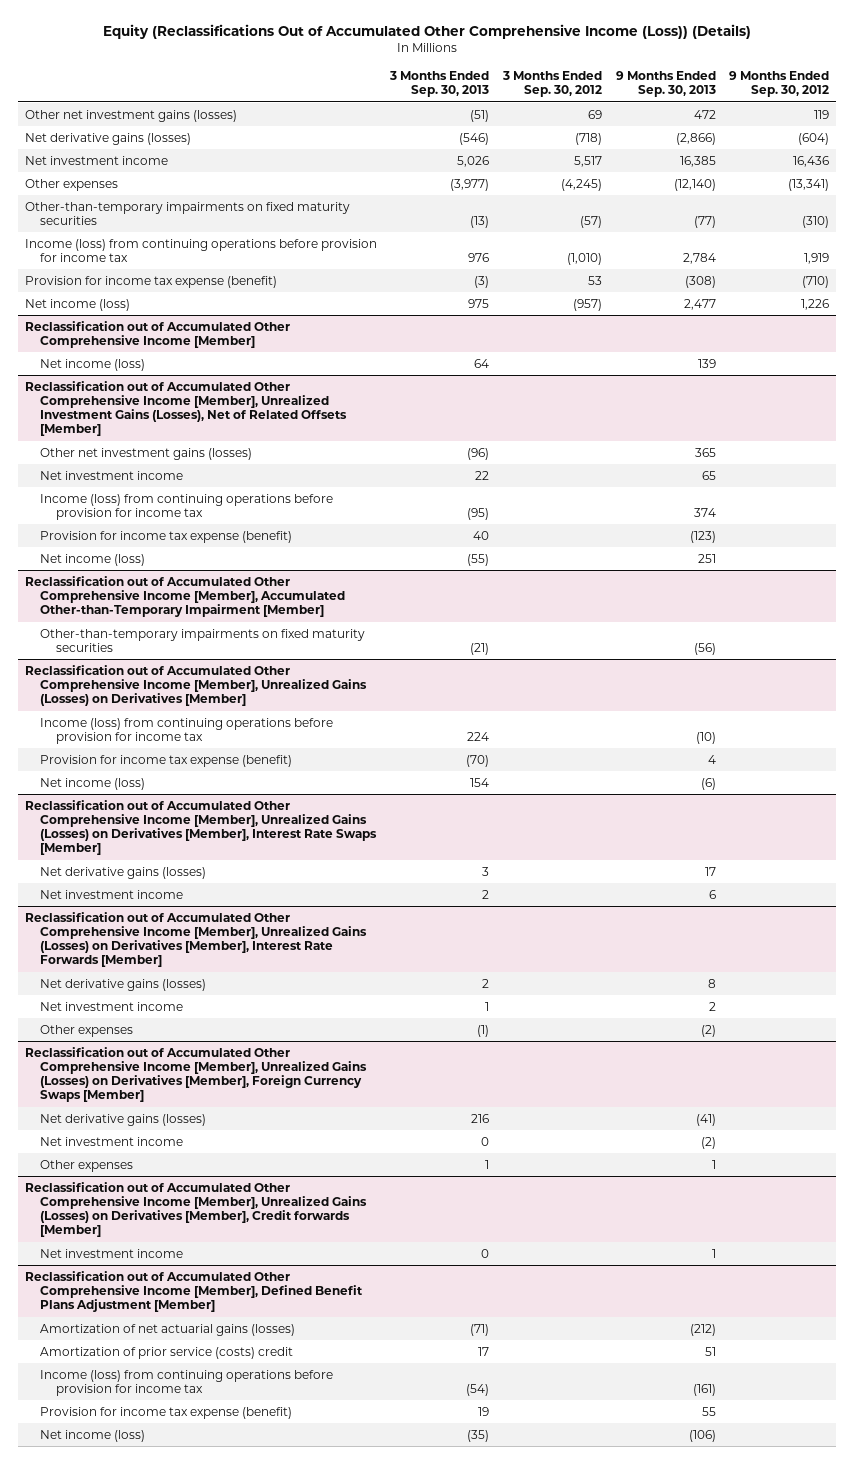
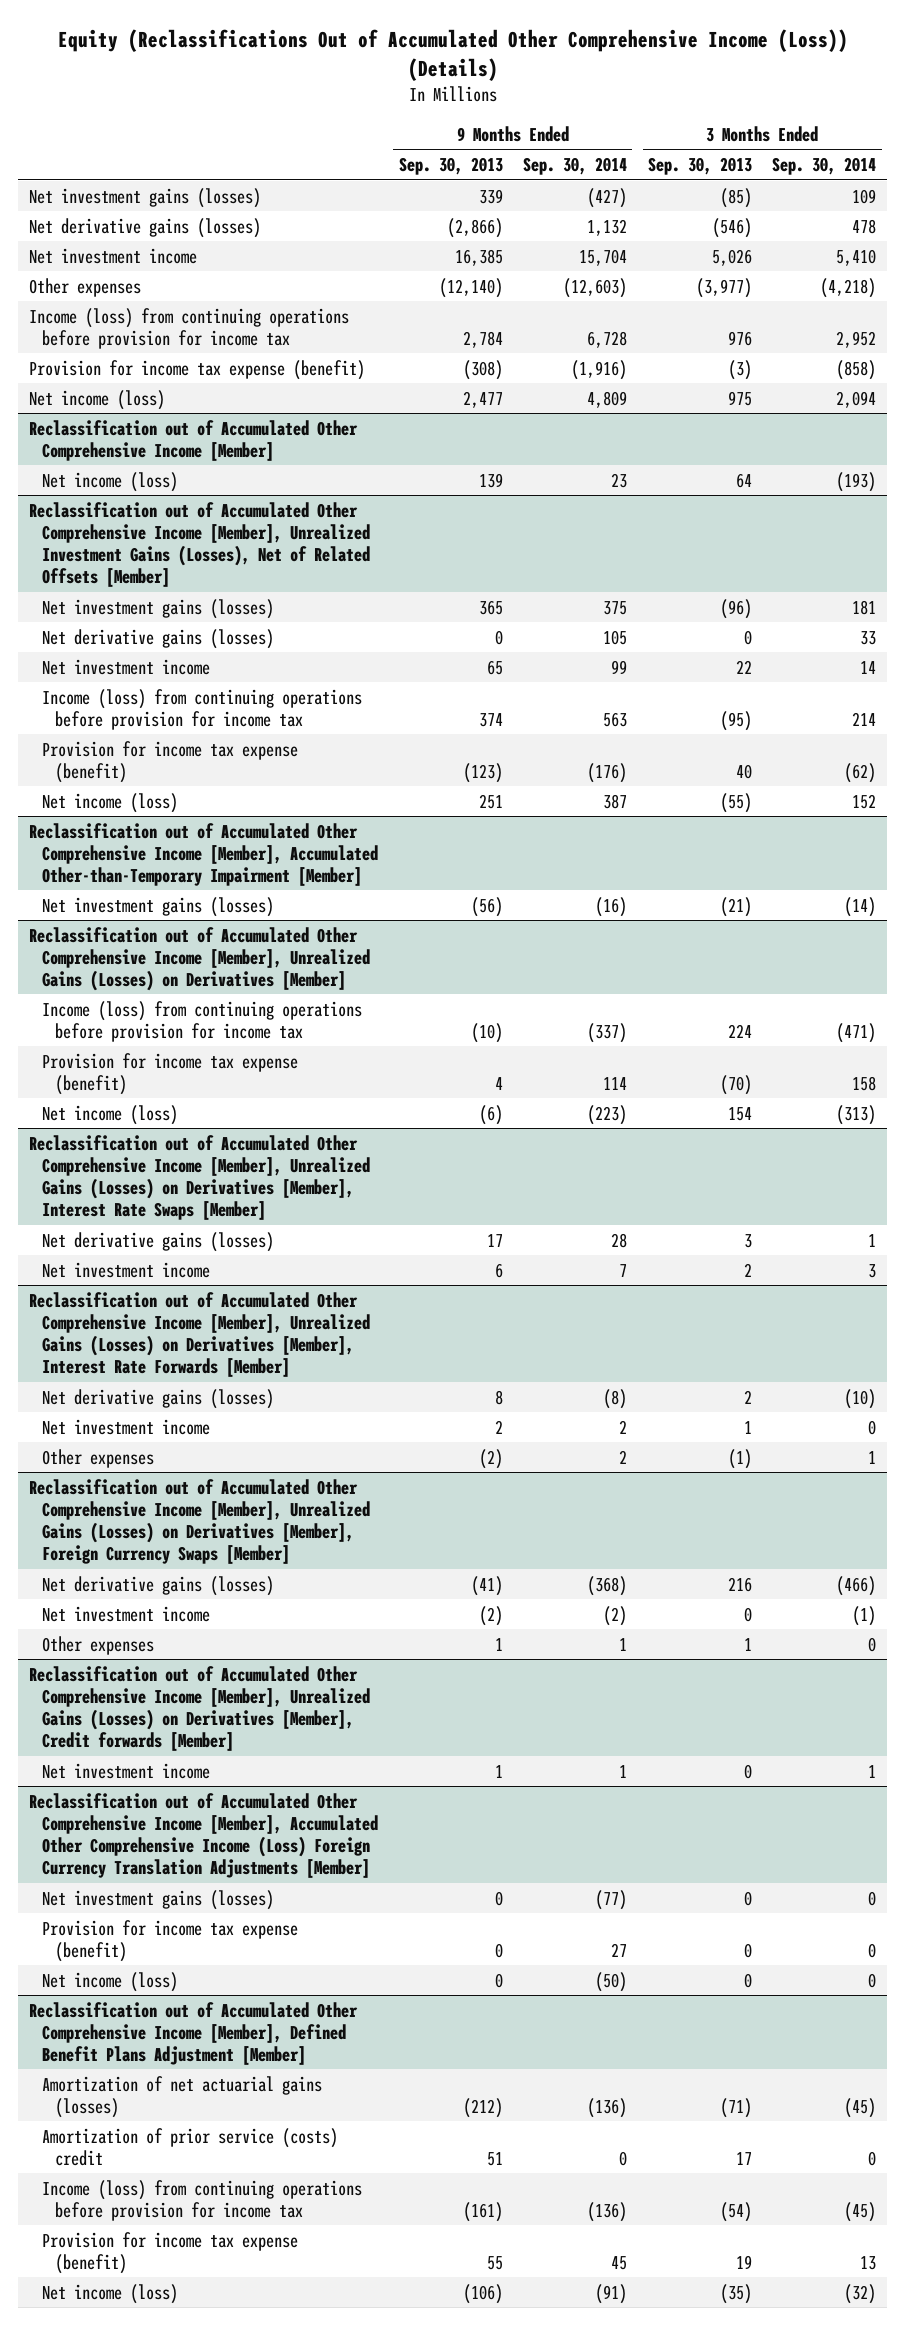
- | 3 Months Ended Sep. 30, 2013 | 3 Months Ended Sep. 30, 2012 | 9 Months Ended Sep. 30, 2013 | 9 Months Ended Sep. 30, 2012
+ | 9 Months Ended Sep. 30, 2013 | 9 Months Ended Sep. 30, 2014 | 3 Months Ended Sep. 30, 2013 | 3 Months Ended Sep. 30, 2014
- Other net investment gains (losses) | (51) | 69 | 472 | 119
+ Net investment gains (losses) | 339 | (427) | (85) | 109
- Other-than-temporary impairments on fixed maturity securities | (13) | (57) | (77) | (310)
@ Reclassification out of Accumulated Other Comprehensive Income [Member], Unrealized Investment Gains (Losses), Net of Related Offsets [Member]
- Other net investment gains (losses) | (96) | | 365 |
+ Net investment gains (losses) | 365 | 375 | (96) | 181
+ Net derivative gains (losses) | 0 | 105 | 0 | 33
@ Reclassification out of Accumulated Other Comprehensive Income [Member], Accumulated Other-than-Temporary Impairment [Member]
- Other-than-temporary impairments on fixed maturity securities | (21) | | (56) |
+ Net investment gains (losses) | (56) | (16) | (21) | (14)
+ Reclassification out of Accumulated Other Comprehensive Income [Member], Accumulated Other Comprehensive Income (Loss) Foreign Currency Translation Adjustments [Member]
+ Net investment gains (losses) | 0 | (77) | 0 | 0
+ Provision for income tax expense (benefit) | 0 | 27 | 0 | 0
+ Net income (loss) | 0 | (50) | 0 | 0

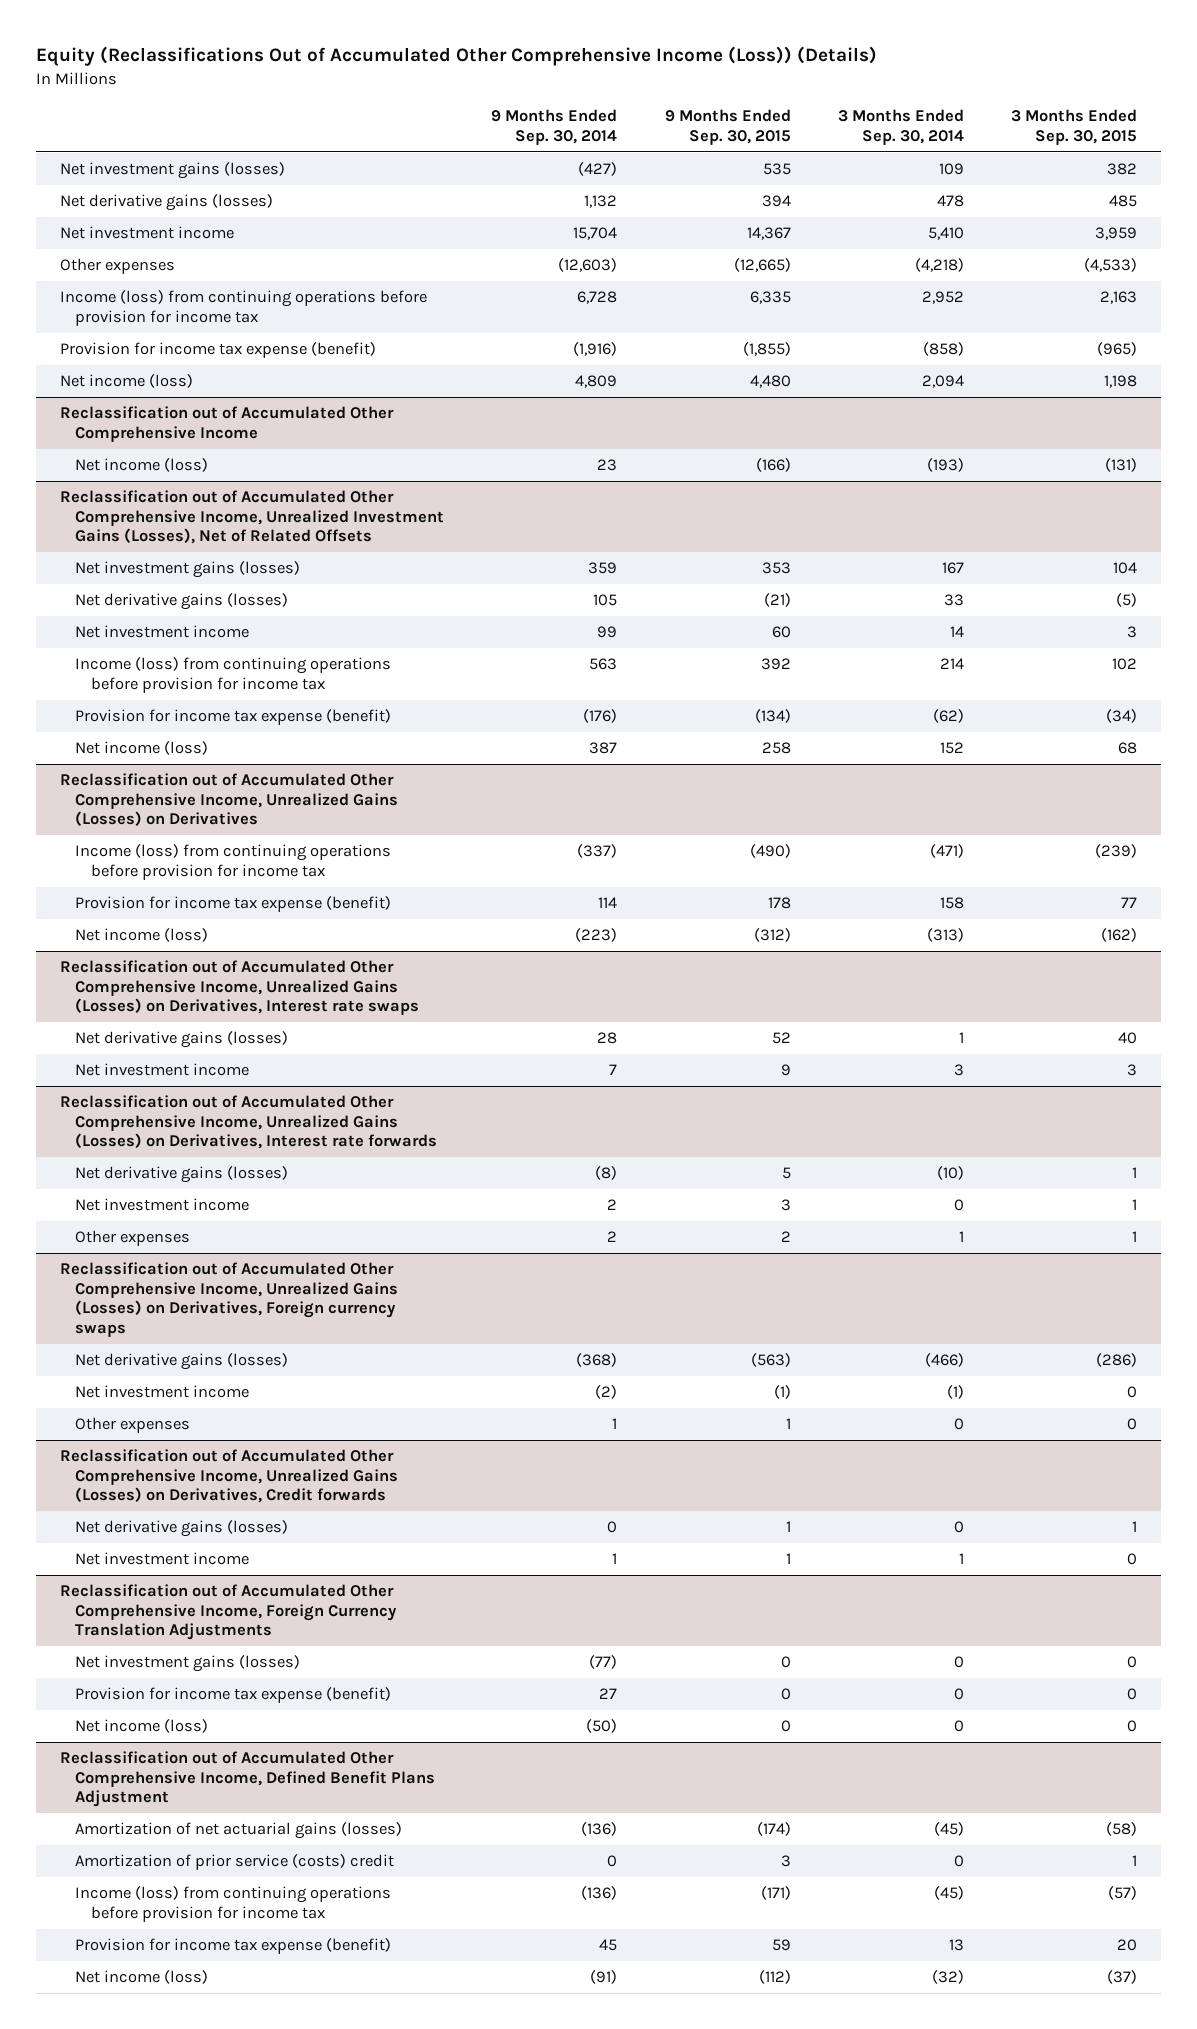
- | 9 Months Ended Sep. 30, 2013 | 9 Months Ended Sep. 30, 2014 | 3 Months Ended Sep. 30, 2013 | 3 Months Ended Sep. 30, 2014
+ | 9 Months Ended Sep. 30, 2014 | 9 Months Ended Sep. 30, 2015 | 3 Months Ended Sep. 30, 2014 | 3 Months Ended Sep. 30, 2015
- Reclassification out of Accumulated Other Comprehensive Income [Member]
+ Reclassification out of Accumulated Other Comprehensive Income
- Reclassification out of Accumulated Other Comprehensive Income [Member], Unrealized Investment Gains (Losses), Net of Related Offsets [Member]
- Net investment gains (losses) | 365 | 375 | (96) | 181
+ Reclassification out of Accumulated Other Comprehensive Income, Unrealized Investment Gains (Losses), Net of Related Offsets
+ Net investment gains (losses) | 359 | 353 | 167 | 104
- Reclassification out of Accumulated Other Comprehensive Income [Member], Accumulated Other-than-Temporary Impairment [Member]
- Net investment gains (losses) | (56) | (16) | (21) | (14)
- Reclassification out of Accumulated Other Comprehensive Income [Member], Unrealized Gains (Losses) on Derivatives [Member]
+ Reclassification out of Accumulated Other Comprehensive Income, Unrealized Gains (Losses) on Derivatives
- Reclassification out of Accumulated Other Comprehensive Income [Member], Unrealized Gains (Losses) on Derivatives [Member], Interest Rate Swaps [Member]
+ Reclassification out of Accumulated Other Comprehensive Income, Unrealized Gains (Losses) on Derivatives, Interest rate swaps
- Reclassification out of Accumulated Other Comprehensive Income [Member], Unrealized Gains (Losses) on Derivatives [Member], Interest Rate Forwards [Member]
+ Reclassification out of Accumulated Other Comprehensive Income, Unrealized Gains (Losses) on Derivatives, Interest rate forwards
- Reclassification out of Accumulated Other Comprehensive Income [Member], Unrealized Gains (Losses) on Derivatives [Member], Foreign Currency Swaps [Member]
+ Reclassification out of Accumulated Other Comprehensive Income, Unrealized Gains (Losses) on Derivatives, Foreign currency swaps
- Reclassification out of Accumulated Other Comprehensive Income [Member], Unrealized Gains (Losses) on Derivatives [Member], Credit forwards [Member]
+ Reclassification out of Accumulated Other Comprehensive Income, Unrealized Gains (Losses) on Derivatives, Credit forwards
+ Net derivative gains (losses) | 0 | 1 | 0 | 1
- Reclassification out of Accumulated Other Comprehensive Income [Member], Accumulated Other Comprehensive Income (Loss) Foreign Currency Translation Adjustments [Member]
+ Reclassification out of Accumulated Other Comprehensive Income, Foreign Currency Translation Adjustments
- Reclassification out of Accumulated Other Comprehensive Income [Member], Defined Benefit Plans Adjustment [Member]
+ Reclassification out of Accumulated Other Comprehensive Income, Defined Benefit Plans Adjustment

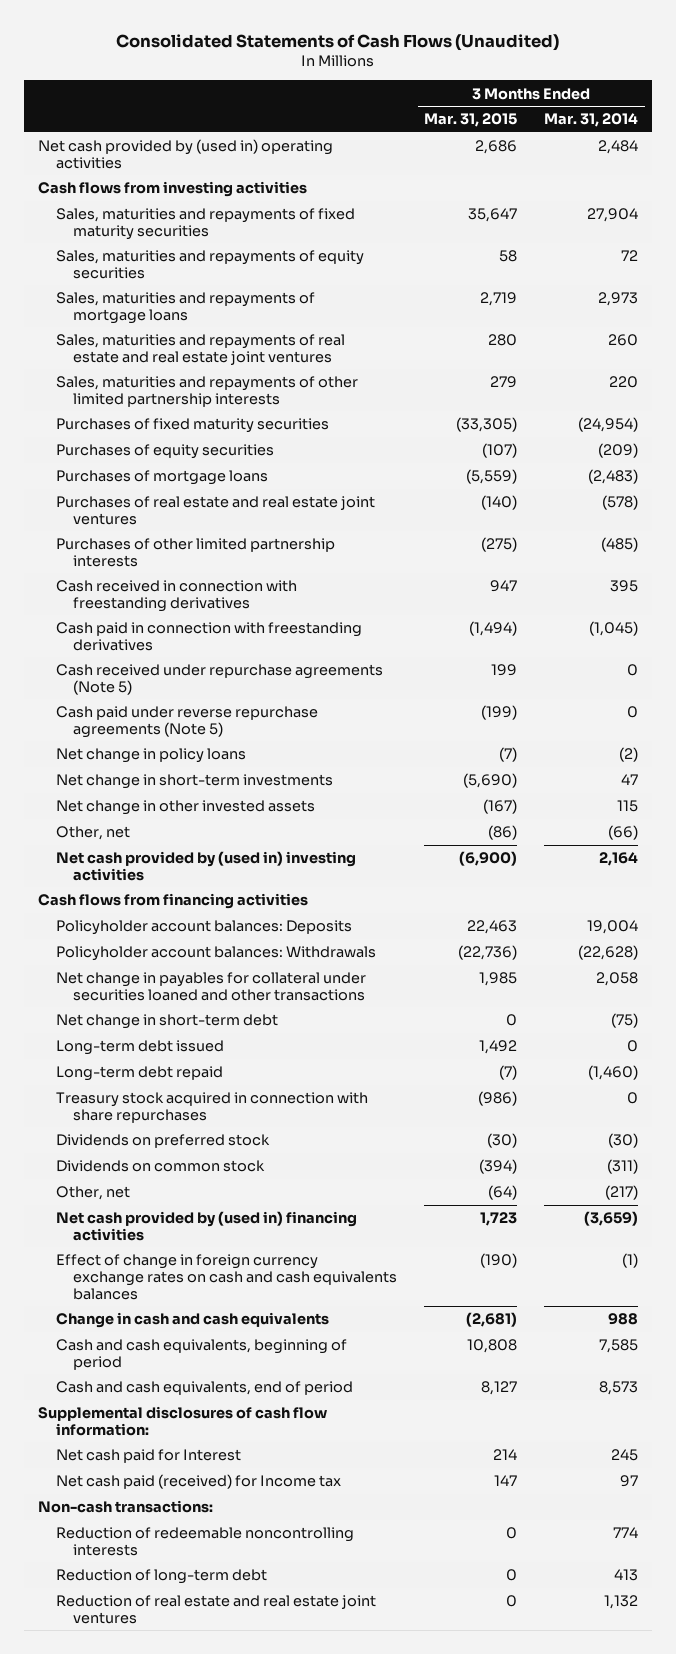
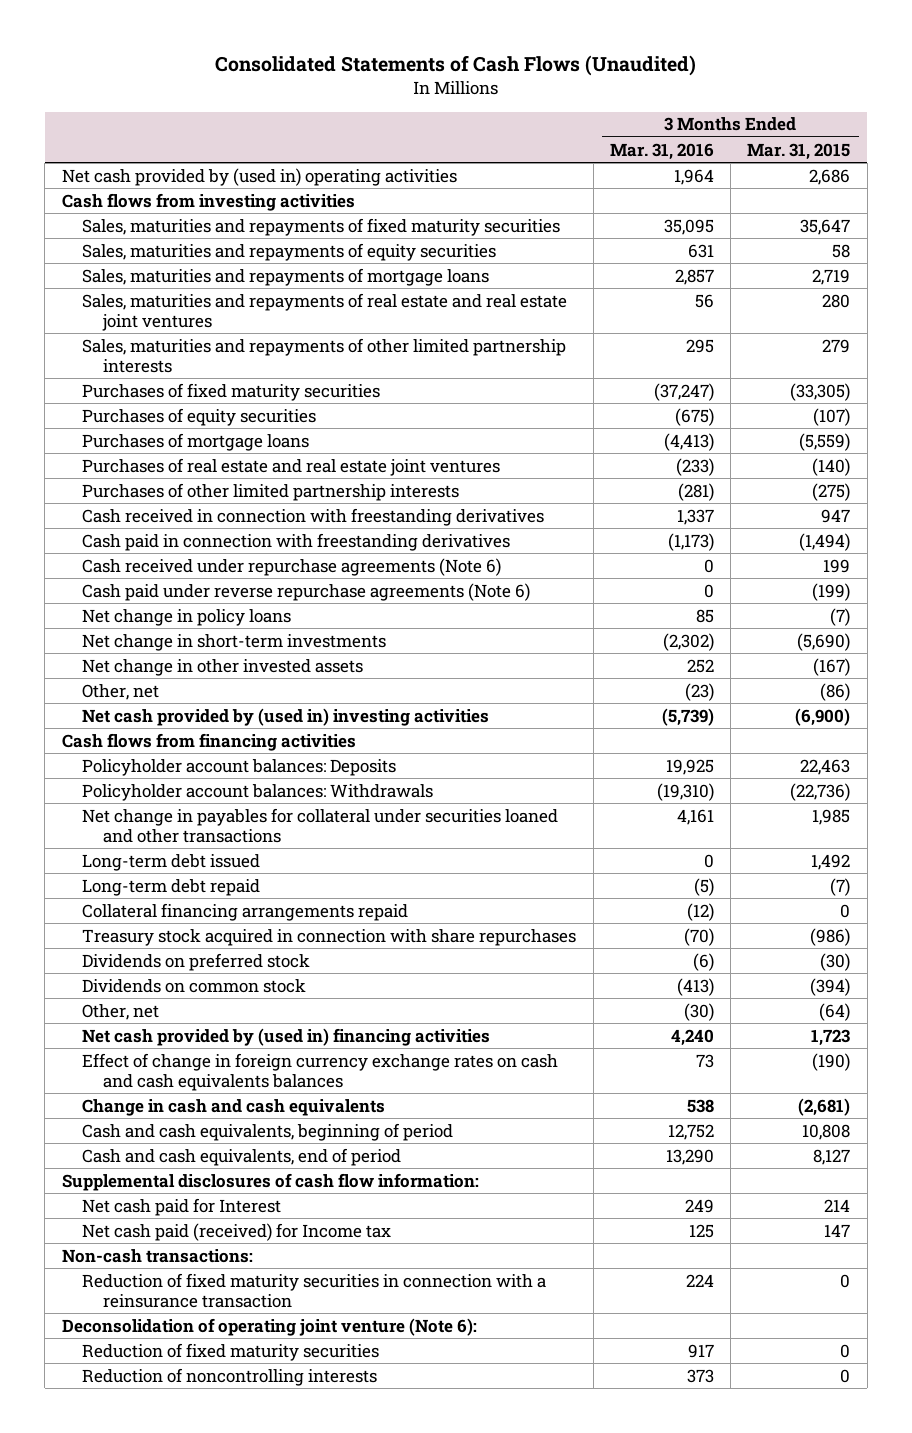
- | 3 Months Ended Mar. 31, 2015 | 3 Months Ended Mar. 31, 2014
+ | 3 Months Ended Mar. 31, 2016 | 3 Months Ended Mar. 31, 2015
- Cash received under repurchase agreements (Note 5) | 199 | 0
- Cash paid under reverse repurchase agreements (Note 5) | (199) | 0
+ Cash received under repurchase agreements (Note 6) | 0 | 199
+ Cash paid under reverse repurchase agreements (Note 6) | 0 | (199)
- Net change in short-term debt | 0 | (75)
+ Collateral financing arrangements repaid | (12) | 0
- Reduction of redeemable noncontrolling interests | 0 | 774
- Reduction of long-term debt | 0 | 413
- Reduction of real estate and real estate joint ventures | 0 | 1,132
+ Reduction of fixed maturity securities in connection with a reinsurance transaction | 224 | 0
+ Deconsolidation of operating joint venture (Note 6):
+ Reduction of fixed maturity securities | 917 | 0
+ Reduction of noncontrolling interests | 373 | 0

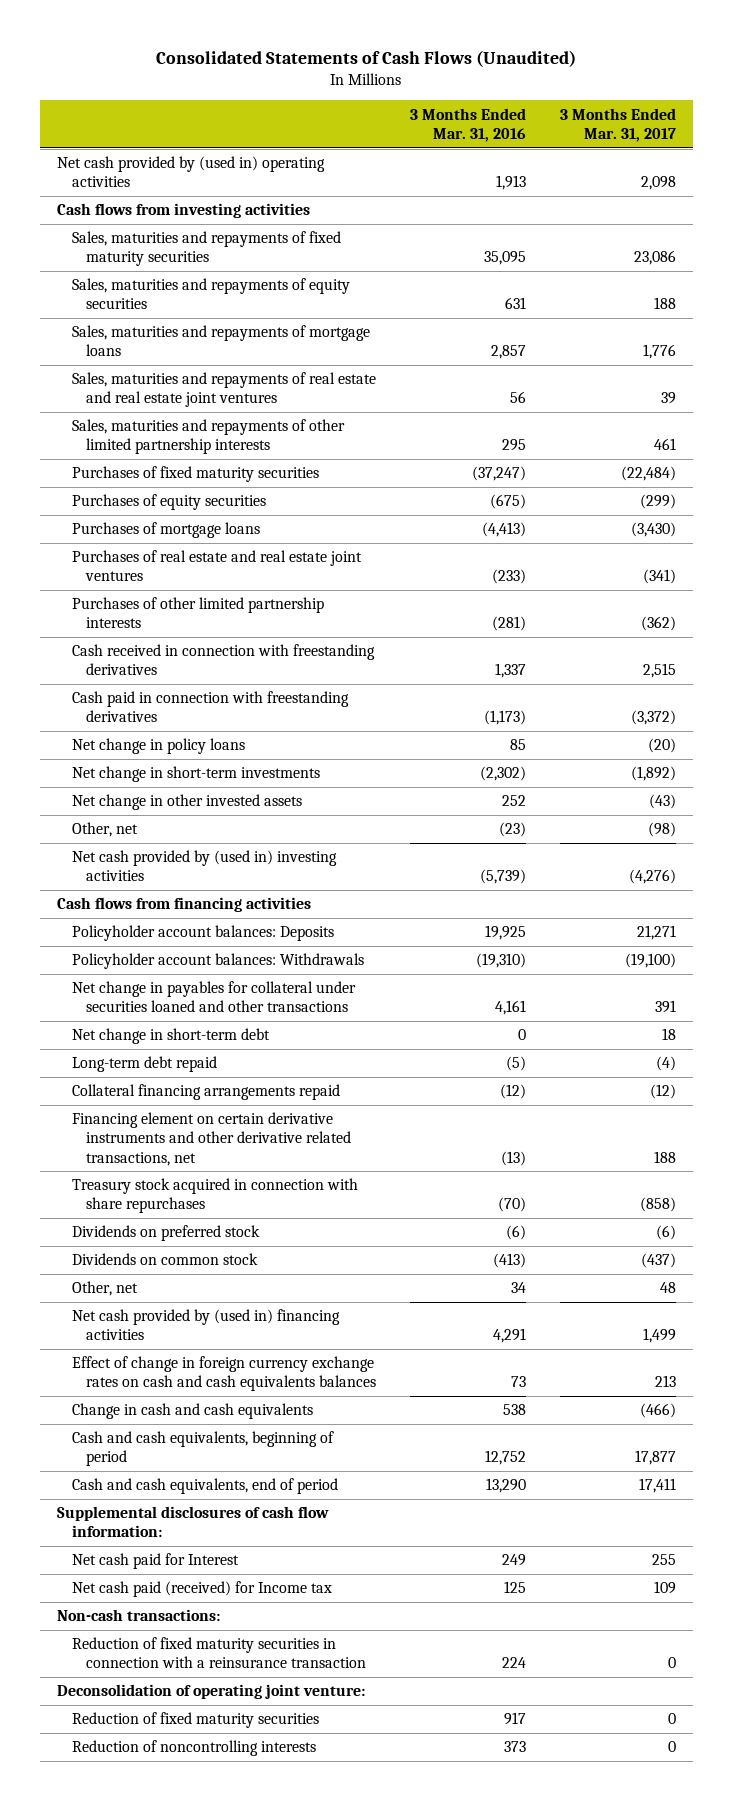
- | 3 Months Ended Mar. 31, 2016 | 3 Months Ended Mar. 31, 2015
+ | 3 Months Ended Mar. 31, 2016 | 3 Months Ended Mar. 31, 2017
- Net cash provided by (used in) operating activities | 1,964 | 2,686
+ Net cash provided by (used in) operating activities | 1,913 | 2,098
- Cash received under repurchase agreements (Note 6) | 0 | 199
- Cash paid under reverse repurchase agreements (Note 6) | 0 | (199)
- Long-term debt issued | 0 | 1,492
+ Net change in short-term debt | 0 | 18
+ Financing element on certain derivative instruments and other derivative related transactions, net | (13) | 188
- Other, net | (30) | (64)
- Net cash provided by (used in) financing activities | 4,240 | 1,723
+ Other, net | 34 | 48
+ Net cash provided by (used in) financing activities | 4,291 | 1,499
- Deconsolidation of operating joint venture (Note 6):
+ Deconsolidation of operating joint venture:

